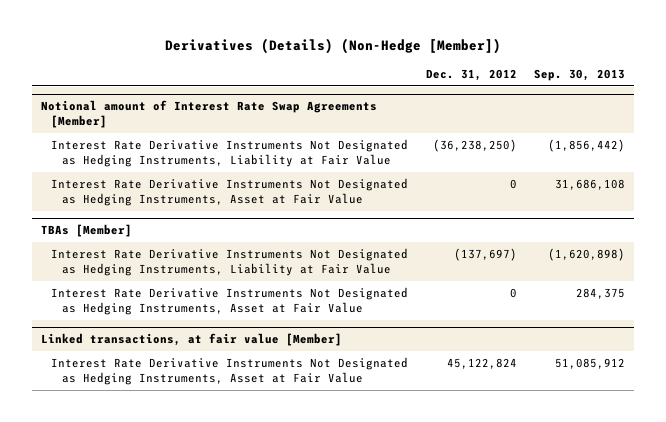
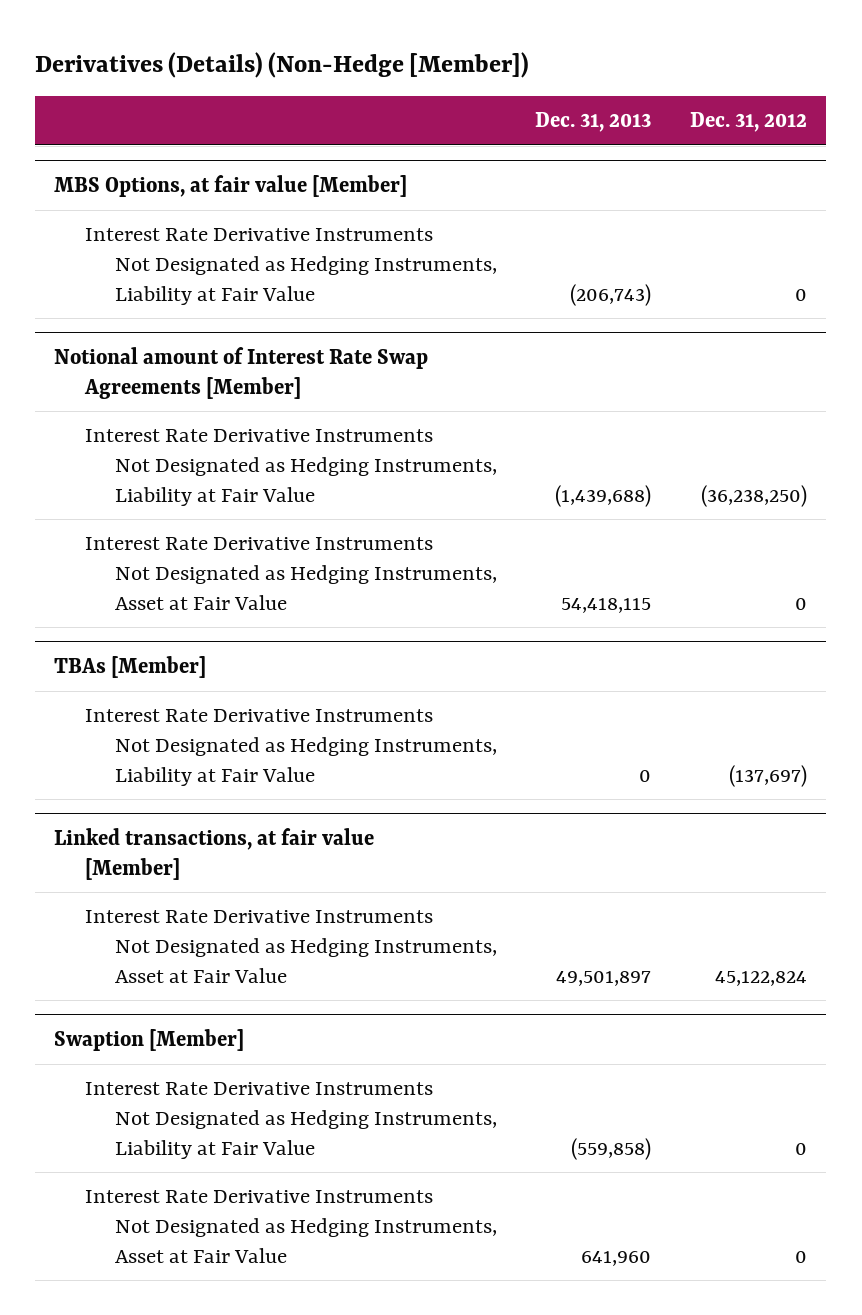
- | Dec. 31, 2012 | Sep. 30, 2013
+ | Dec. 31, 2013 | Dec. 31, 2012
+ MBS Options, at fair value [Member]
+ Interest Rate Derivative Instruments Not Designated as Hedging Instruments, Liability at Fair Value | (206,743) | 0
@ TBAs [Member]
- Interest Rate Derivative Instruments Not Designated as Hedging Instruments, Asset at Fair Value | 0 | 284,375
+ Swaption [Member]
+ Interest Rate Derivative Instruments Not Designated as Hedging Instruments, Liability at Fair Value | (559,858) | 0
+ Interest Rate Derivative Instruments Not Designated as Hedging Instruments, Asset at Fair Value | 641,960 | 0

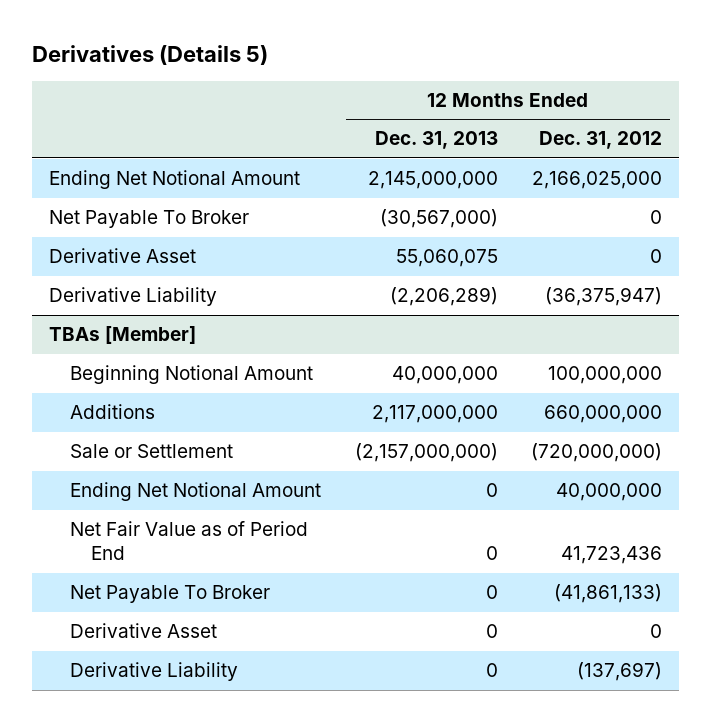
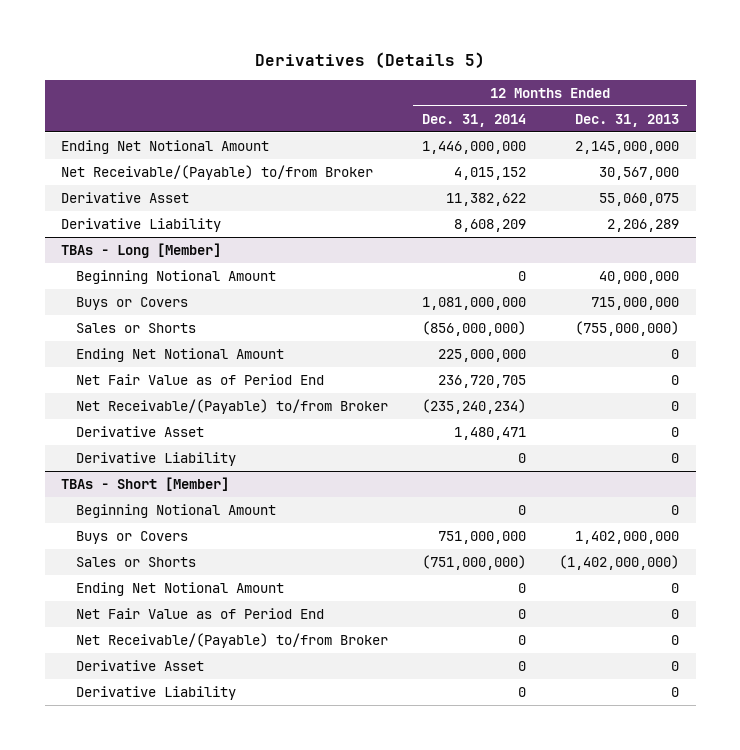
- | 12 Months Ended Dec. 31, 2013 | 12 Months Ended Dec. 31, 2012
+ | 12 Months Ended Dec. 31, 2014 | 12 Months Ended Dec. 31, 2013
- Net Payable To Broker | (30,567,000) | 0
+ Net Receivable/(Payable) to/from Broker | 4,015,152 | 30,567,000
- Derivative Liability | (2,206,289) | (36,375,947)
- TBAs [Member]
+ Derivative Liability | 8,608,209 | 2,206,289
+ TBAs - Long [Member]
- Additions | 2,117,000,000 | 660,000,000
- Sale or Settlement | (2,157,000,000) | (720,000,000)
+ Buys or Covers | 1,081,000,000 | 715,000,000
+ Sales or Shorts | (856,000,000) | (755,000,000)
- Net Payable To Broker | 0 | (41,861,133)
+ Net Receivable/(Payable) to/from Broker | (235,240,234) | 0
+ TBAs - Short [Member]
+ Beginning Notional Amount | 0 | 0
+ Buys or Covers | 751,000,000 | 1,402,000,000
+ Sales or Shorts | (751,000,000) | (1,402,000,000)
+ Ending Net Notional Amount | 0 | 0
+ Net Fair Value as of Period End | 0 | 0
+ Net Receivable/(Payable) to/from Broker | 0 | 0
+ Derivative Asset | 0 | 0
+ Derivative Liability | 0 | 0

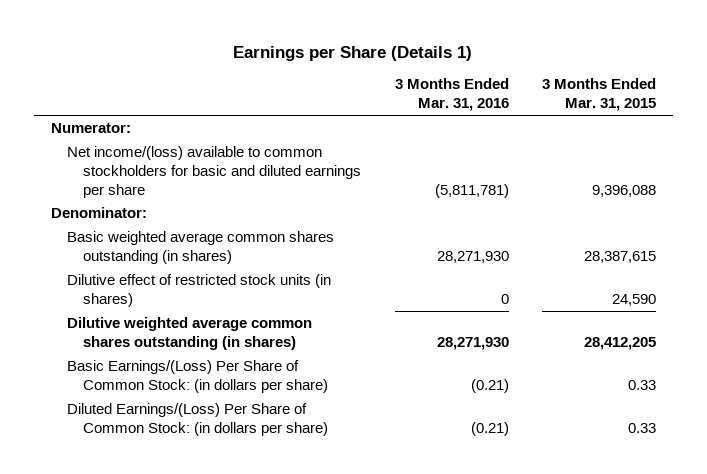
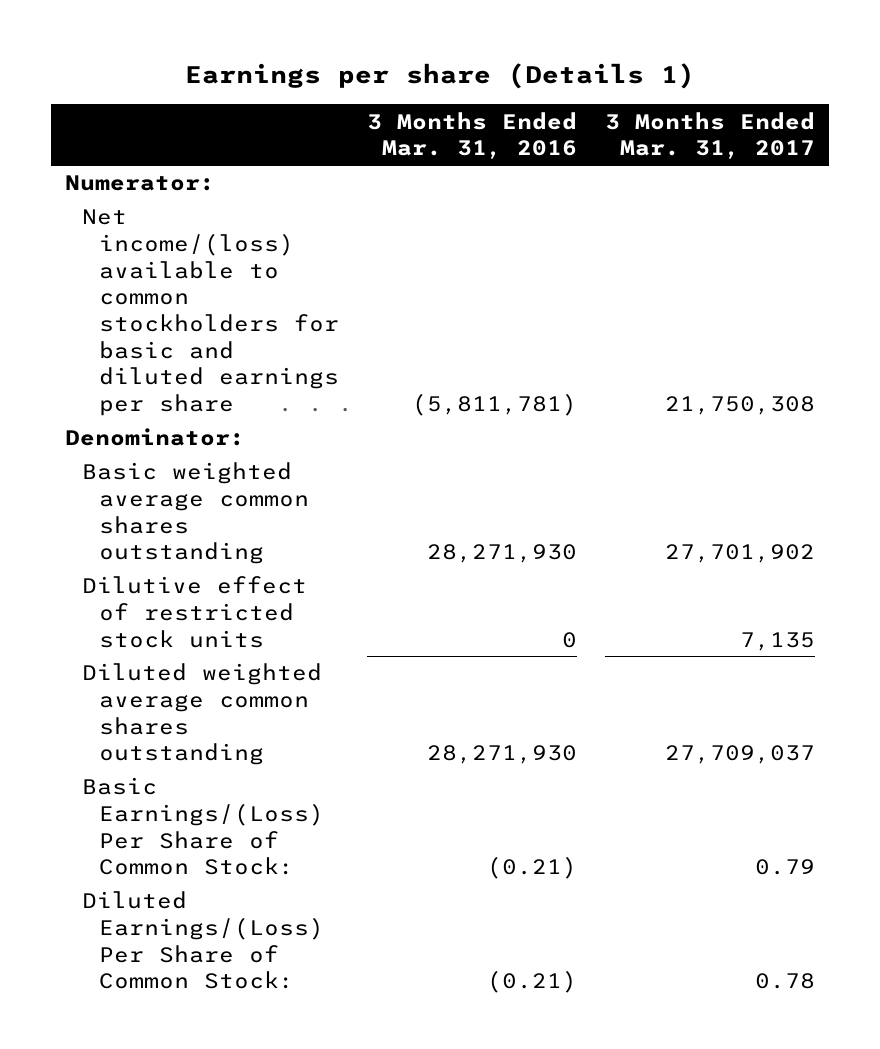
- Earnings per Share (Details 1)
+ Earnings per share (Details 1)
- | 3 Months Ended Mar. 31, 2016 | 3 Months Ended Mar. 31, 2015
+ | 3 Months Ended Mar. 31, 2016 | 3 Months Ended Mar. 31, 2017
- Basic weighted average common shares outstanding (in shares) | 28,271,930 | 28,387,615
- Dilutive effect of restricted stock units (in shares) | 0 | 24,590
- Dilutive weighted average common shares outstanding (in shares) | 28,271,930 | 28,412,205
- Basic Earnings/(Loss) Per Share of Common Stock: (in dollars per share) | (0.21) | 0.33
- Diluted Earnings/(Loss) Per Share of Common Stock: (in dollars per share) | (0.21) | 0.33
+ Basic weighted average common shares outstanding | 28,271,930 | 27,701,902
+ Dilutive effect of restricted stock units | 0 | 7,135
+ Diluted weighted average common shares outstanding | 28,271,930 | 27,709,037
+ Basic Earnings/(Loss) Per Share of Common Stock: | (0.21) | 0.79
+ Diluted Earnings/(Loss) Per Share of Common Stock: | (0.21) | 0.78

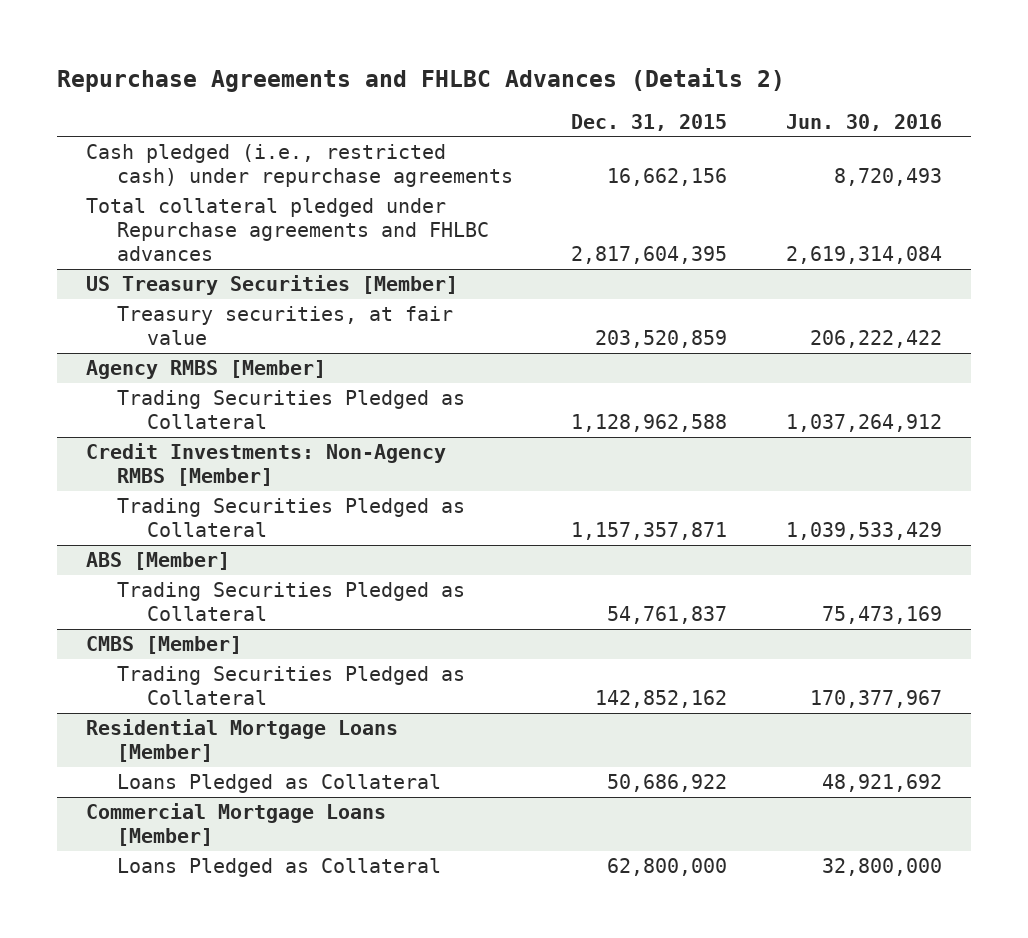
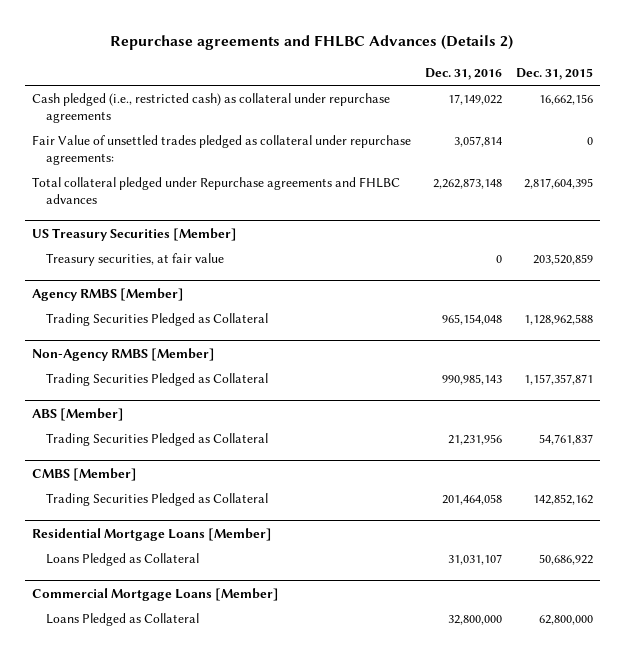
- Repurchase Agreements and FHLBC Advances (Details 2)
+ Repurchase agreements and FHLBC Advances (Details 2)
- | Dec. 31, 2015 | Jun. 30, 2016
+ | Dec. 31, 2016 | Dec. 31, 2015
- Cash pledged (i.e., restricted cash) under repurchase agreements | 16,662,156 | 8,720,493
+ Cash pledged (i.e., restricted cash) as collateral under repurchase agreements | 17,149,022 | 16,662,156
+ Fair Value of unsettled trades pledged as collateral under repurchase agreements: | 3,057,814 | 0
- Credit Investments: Non-Agency RMBS [Member]
+ Non-Agency RMBS [Member]

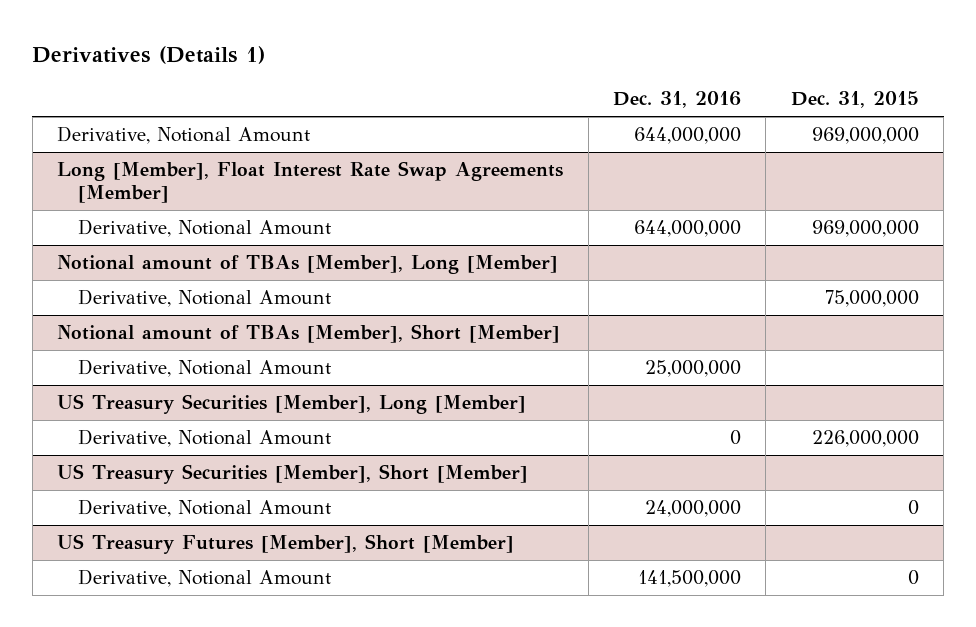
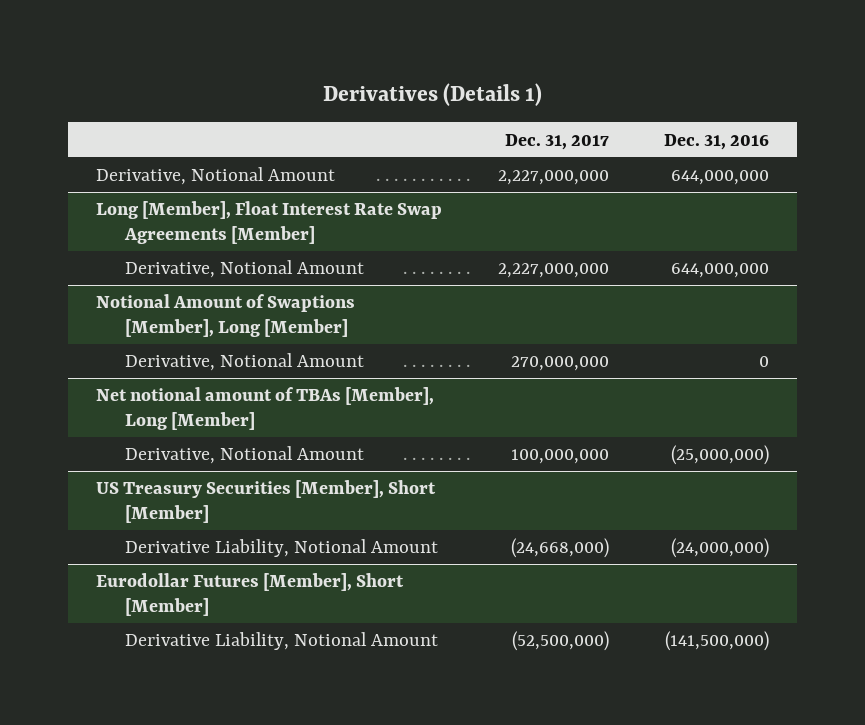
- | Dec. 31, 2016 | Dec. 31, 2015
+ | Dec. 31, 2017 | Dec. 31, 2016
- Notional amount of TBAs [Member], Long [Member]
- Derivative, Notional Amount | | 75,000,000
- Notional amount of TBAs [Member], Short [Member]
- Derivative, Notional Amount | 25,000,000 |
- US Treasury Securities [Member], Long [Member]
+ Notional Amount of Swaptions [Member], Long [Member]
+ Net notional amount of TBAs [Member], Long [Member]
+ Derivative, Notional Amount | 100,000,000 | (25,000,000)
@ US Treasury Securities [Member], Short [Member]
- Derivative, Notional Amount | 24,000,000 | 0
- US Treasury Futures [Member], Short [Member]
- Derivative, Notional Amount | 141,500,000 | 0
@ US Treasury Securities [Member], Short [Member]
+ Derivative Liability, Notional Amount | (24,668,000) | (24,000,000)
+ Eurodollar Futures [Member], Short [Member]
+ Derivative Liability, Notional Amount | (52,500,000) | (141,500,000)

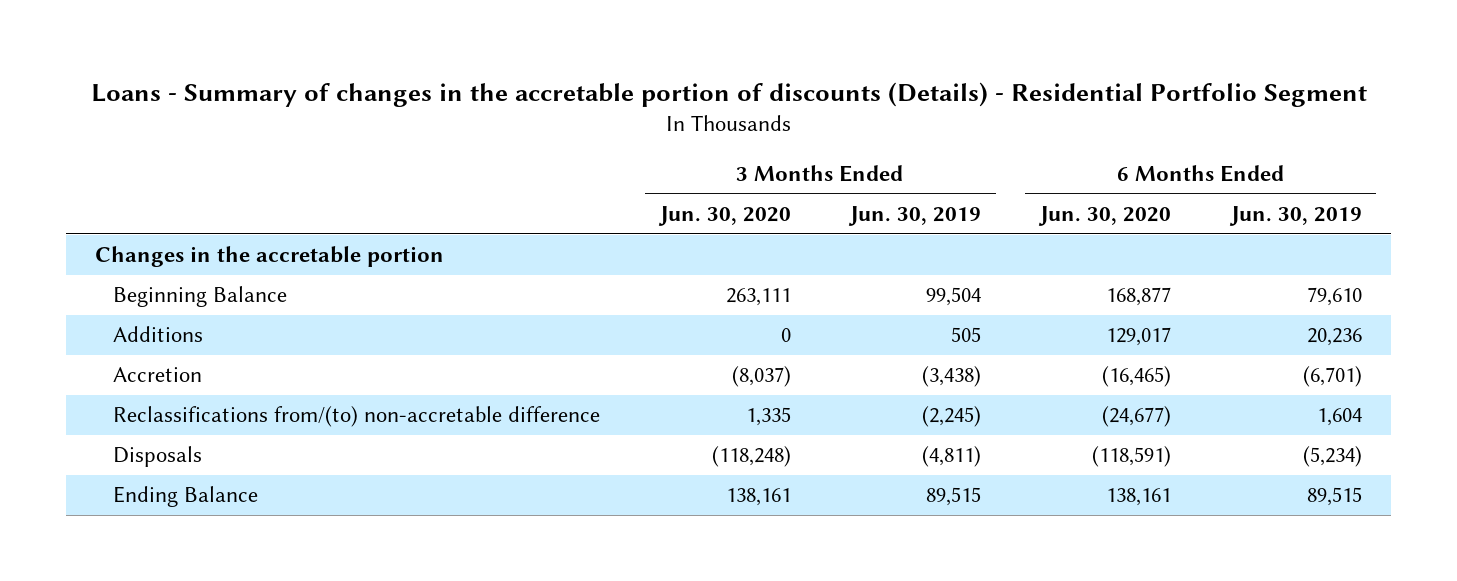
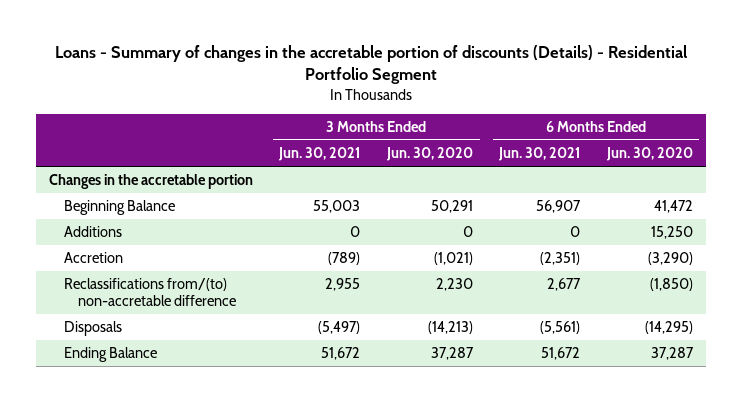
- | 3 Months Ended Jun. 30, 2020 | 3 Months Ended Jun. 30, 2019 | 6 Months Ended Jun. 30, 2020 | 6 Months Ended Jun. 30, 2019
+ | 3 Months Ended Jun. 30, 2021 | 3 Months Ended Jun. 30, 2020 | 6 Months Ended Jun. 30, 2021 | 6 Months Ended Jun. 30, 2020
- Beginning Balance | 263,111 | 99,504 | 168,877 | 79,610
- Additions | 0 | 505 | 129,017 | 20,236
- Accretion | (8,037) | (3,438) | (16,465) | (6,701)
- Reclassifications from/(to) non-accretable difference | 1,335 | (2,245) | (24,677) | 1,604
- Disposals | (118,248) | (4,811) | (118,591) | (5,234)
- Ending Balance | 138,161 | 89,515 | 138,161 | 89,515
+ Beginning Balance | 55,003 | 50,291 | 56,907 | 41,472
+ Additions | 0 | 0 | 0 | 15,250
+ Accretion | (789) | (1,021) | (2,351) | (3,290)
+ Reclassifications from/(to) non-accretable difference | 2,955 | 2,230 | 2,677 | (1,850)
+ Disposals | (5,497) | (14,213) | (5,561) | (14,295)
+ Ending Balance | 51,672 | 37,287 | 51,672 | 37,287

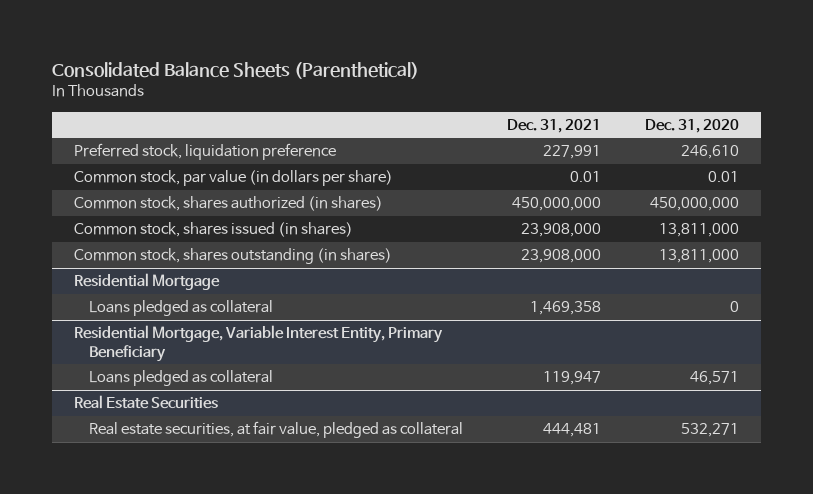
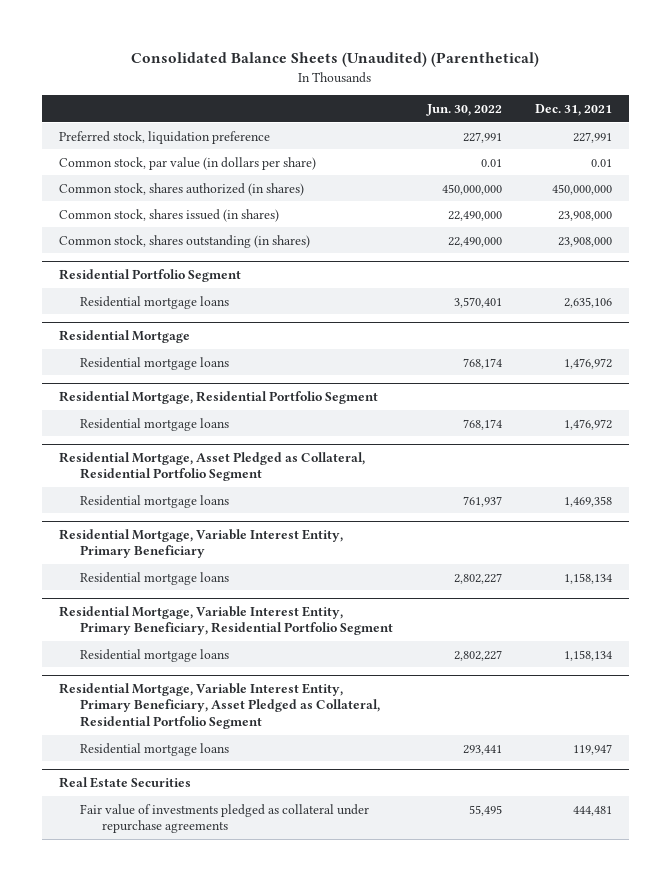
- Consolidated Balance Sheets (Parenthetical)
+ Consolidated Balance Sheets (Unaudited) (Parenthetical)
- | Dec. 31, 2021 | Dec. 31, 2020
+ | Jun. 30, 2022 | Dec. 31, 2021
+ Residential Portfolio Segment
+ Residential mortgage loans | 3,570,401 | 2,635,106
@ Residential Mortgage
- Loans pledged as collateral | 1,469,358 | 0
+ Residential mortgage loans | 768,174 | 1,476,972
+ Residential Mortgage, Residential Portfolio Segment
+ Residential mortgage loans | 768,174 | 1,476,972
+ Residential Mortgage, Asset Pledged as Collateral, Residential Portfolio Segment
+ Residential mortgage loans | 761,937 | 1,469,358
@ Residential Mortgage, Variable Interest Entity, Primary Beneficiary
- Loans pledged as collateral | 119,947 | 46,571
+ Residential mortgage loans | 2,802,227 | 1,158,134
+ Residential Mortgage, Variable Interest Entity, Primary Beneficiary, Residential Portfolio Segment
+ Residential mortgage loans | 2,802,227 | 1,158,134
+ Residential Mortgage, Variable Interest Entity, Primary Beneficiary, Asset Pledged as Collateral, Residential Portfolio Segment
+ Residential mortgage loans | 293,441 | 119,947
@ Real Estate Securities
- Real estate securities, at fair value, pledged as collateral | 444,481 | 532,271
+ Fair value of investments pledged as collateral under repurchase agreements | 55,495 | 444,481

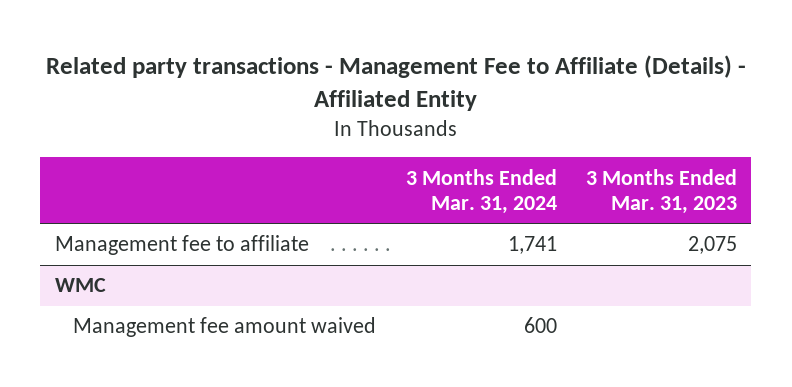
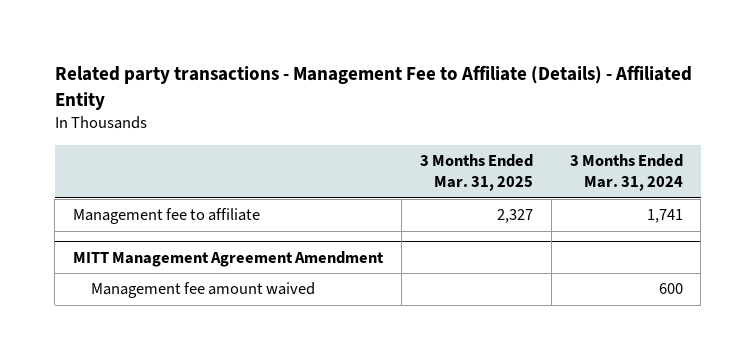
- | 3 Months Ended Mar. 31, 2024 | 3 Months Ended Mar. 31, 2023
+ | 3 Months Ended Mar. 31, 2025 | 3 Months Ended Mar. 31, 2024
- WMC
+ MITT Management Agreement Amendment

